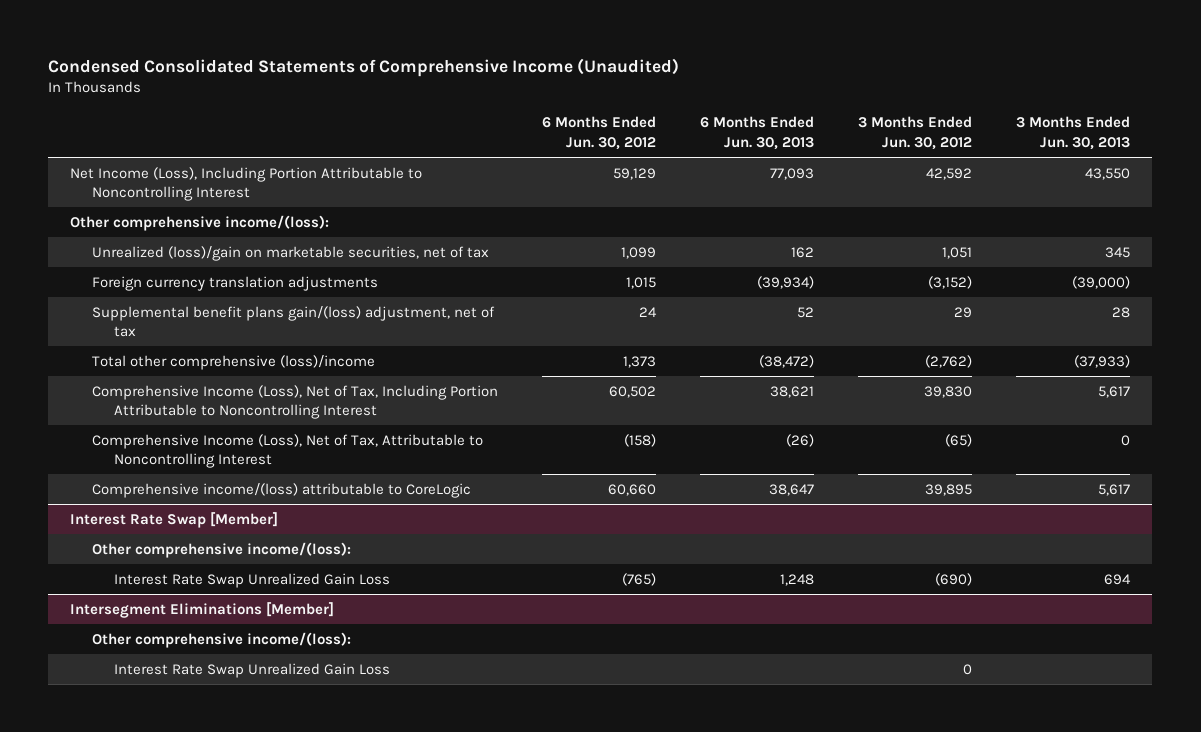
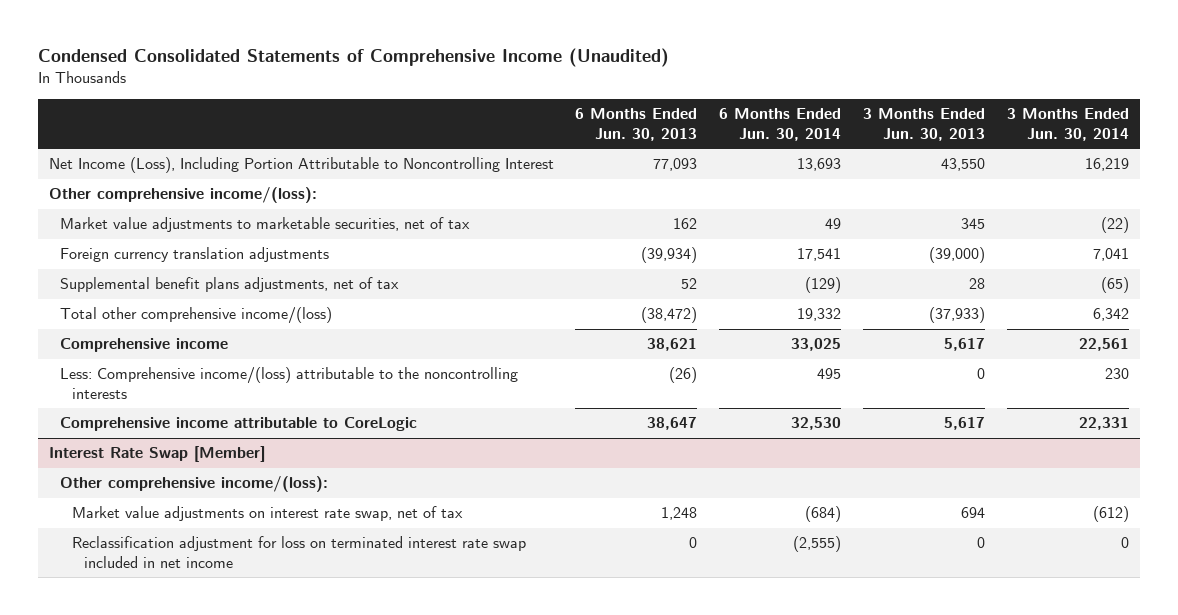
- | 6 Months Ended Jun. 30, 2012 | 6 Months Ended Jun. 30, 2013 | 3 Months Ended Jun. 30, 2012 | 3 Months Ended Jun. 30, 2013
+ | 6 Months Ended Jun. 30, 2013 | 6 Months Ended Jun. 30, 2014 | 3 Months Ended Jun. 30, 2013 | 3 Months Ended Jun. 30, 2014
- Unrealized (loss)/gain on marketable securities, net of tax | 1,099 | 162 | 1,051 | 345
+ Market value adjustments to marketable securities, net of tax | 162 | 49 | 345 | (22)
- Supplemental benefit plans gain/(loss) adjustment, net of tax | 24 | 52 | 29 | 28
- Total other comprehensive (loss)/income | 1,373 | (38,472) | (2,762) | (37,933)
- Comprehensive Income (Loss), Net of Tax, Including Portion Attributable to Noncontrolling Interest | 60,502 | 38,621 | 39,830 | 5,617
- Comprehensive Income (Loss), Net of Tax, Attributable to Noncontrolling Interest | (158) | (26) | (65) | 0
- Comprehensive income/(loss) attributable to CoreLogic | 60,660 | 38,647 | 39,895 | 5,617
+ Supplemental benefit plans adjustments, net of tax | 52 | (129) | 28 | (65)
+ Total other comprehensive income/(loss) | (38,472) | 19,332 | (37,933) | 6,342
+ Comprehensive income | 38,621 | 33,025 | 5,617 | 22,561
+ Less: Comprehensive income/(loss) attributable to the noncontrolling interests | (26) | 495 | 0 | 230
+ Comprehensive income attributable to CoreLogic | 38,647 | 32,530 | 5,617 | 22,331
@ Interest Rate Swap [Member]
- Interest Rate Swap Unrealized Gain Loss | (765) | 1,248 | (690) | 694
- Intersegment Eliminations [Member]
- Other comprehensive income/(loss):
- Interest Rate Swap Unrealized Gain Loss | | | 0 |
@ Interest Rate Swap [Member]
+ Market value adjustments on interest rate swap, net of tax | 1,248 | (684) | 694 | (612)
+ Reclassification adjustment for loss on terminated interest rate swap included in net income | 0 | (2,555) | 0 | 0

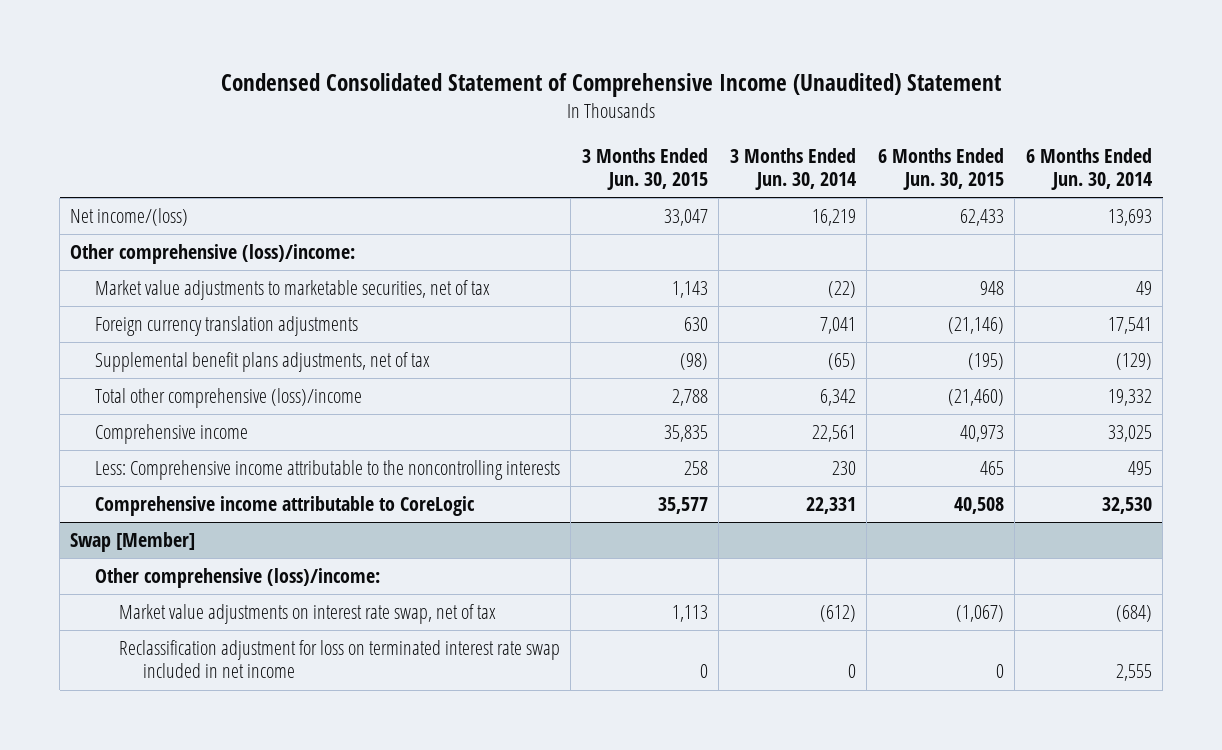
- Condensed Consolidated Statements of Comprehensive Income (Unaudited)
+ Condensed Consolidated Statement of Comprehensive Income (Unaudited) Statement
- | 6 Months Ended Jun. 30, 2013 | 6 Months Ended Jun. 30, 2014 | 3 Months Ended Jun. 30, 2013 | 3 Months Ended Jun. 30, 2014
+ | 3 Months Ended Jun. 30, 2015 | 3 Months Ended Jun. 30, 2014 | 6 Months Ended Jun. 30, 2015 | 6 Months Ended Jun. 30, 2014
- Net Income (Loss), Including Portion Attributable to Noncontrolling Interest | 77,093 | 13,693 | 43,550 | 16,219
- Other comprehensive income/(loss):
+ Net income/(loss) | 33,047 | 16,219 | 62,433 | 13,693
+ Other comprehensive (loss)/income:
- Total other comprehensive income/(loss) | (38,472) | 19,332 | (37,933) | 6,342
+ Total other comprehensive (loss)/income | 2,788 | 6,342 | (21,460) | 19,332
- Less: Comprehensive income/(loss) attributable to the noncontrolling interests | (26) | 495 | 0 | 230
+ Less: Comprehensive income attributable to the noncontrolling interests | 258 | 230 | 465 | 495
- Interest Rate Swap [Member]
- Other comprehensive income/(loss):
+ Swap [Member]
+ Other comprehensive (loss)/income:
- Reclassification adjustment for loss on terminated interest rate swap included in net income | 0 | (2,555) | 0 | 0
+ Reclassification adjustment for loss on terminated interest rate swap included in net income | 0 | 0 | 0 | 2,555

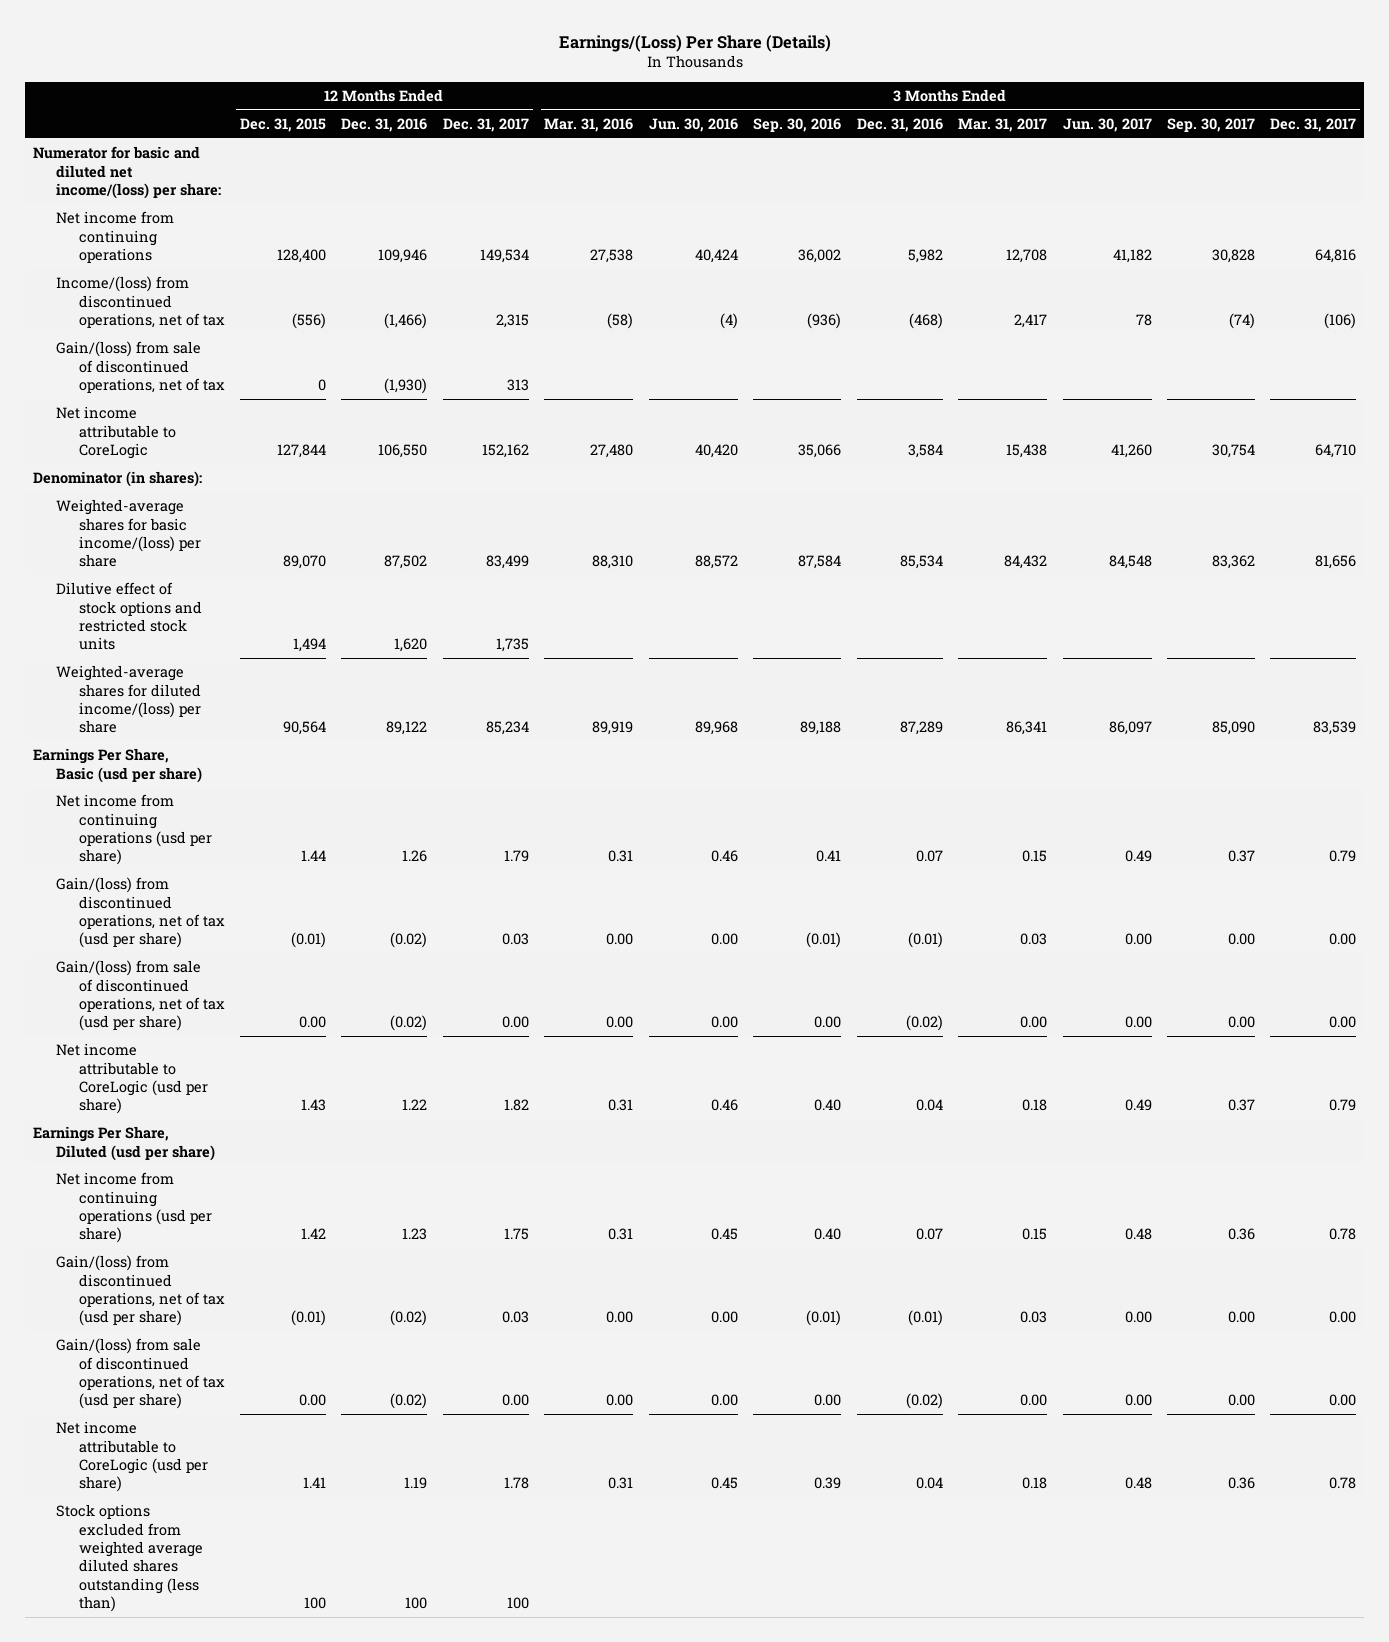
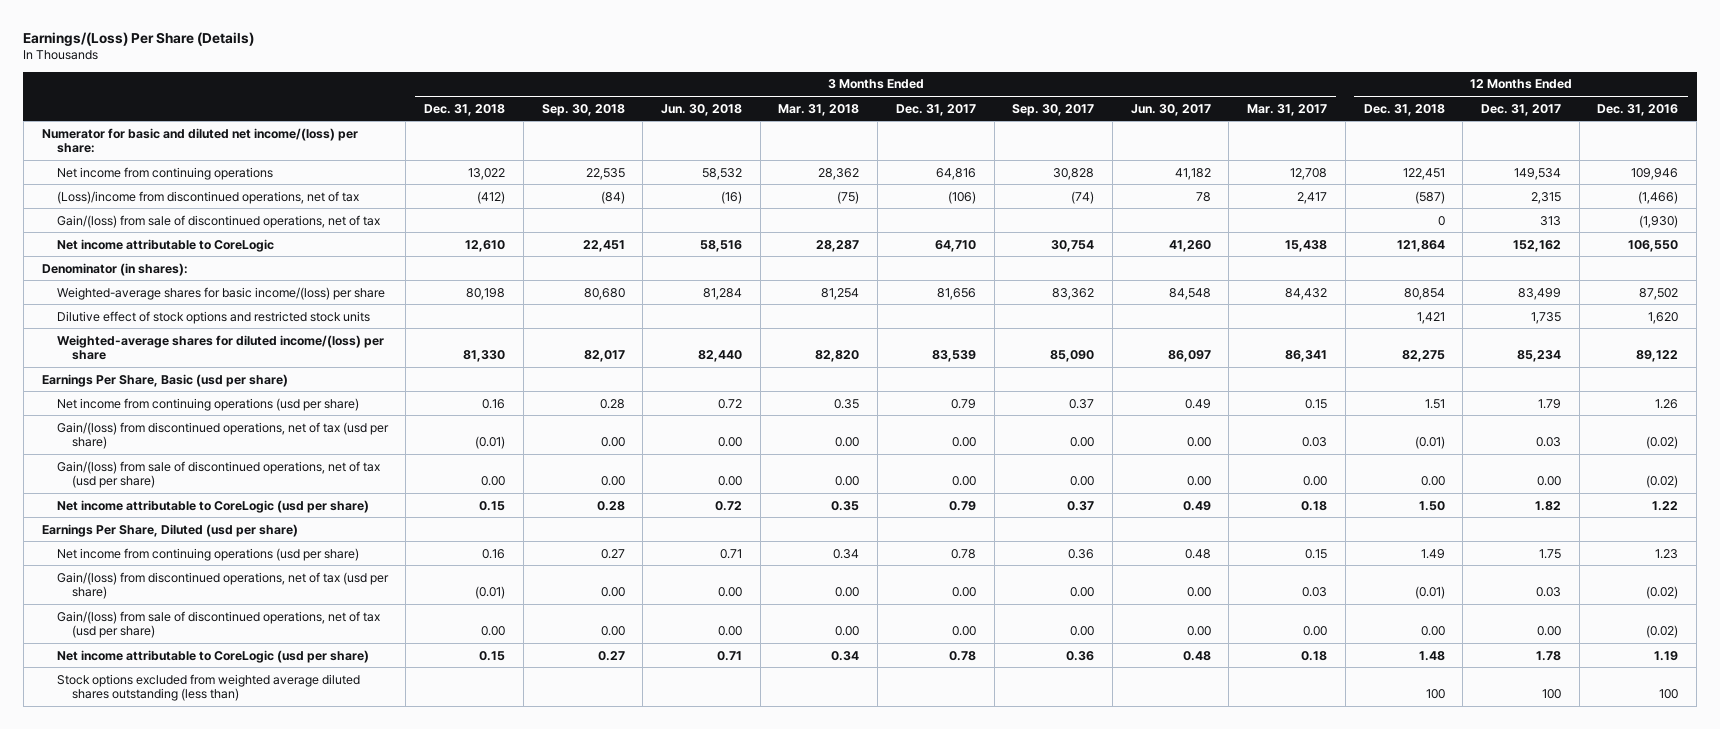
- | 12 Months Ended Dec. 31, 2015 | 12 Months Ended Dec. 31, 2016 | 12 Months Ended Dec. 31, 2017 | 3 Months Ended Mar. 31, 2016 | 3 Months Ended Jun. 30, 2016 | 3 Months Ended Sep. 30, 2016 | 3 Months Ended Dec. 31, 2016 | 3 Months Ended Mar. 31, 2017 | 3 Months Ended Jun. 30, 2017 | 3 Months Ended Sep. 30, 2017 | 3 Months Ended Dec. 31, 2017
+ | 3 Months Ended Dec. 31, 2018 | 3 Months Ended Sep. 30, 2018 | 3 Months Ended Jun. 30, 2018 | 3 Months Ended Mar. 31, 2018 | 3 Months Ended Dec. 31, 2017 | 3 Months Ended Sep. 30, 2017 | 3 Months Ended Jun. 30, 2017 | 3 Months Ended Mar. 31, 2017 | 12 Months Ended Dec. 31, 2018 | 12 Months Ended Dec. 31, 2017 | 12 Months Ended Dec. 31, 2016
- Income/(loss) from discontinued operations, net of tax | (556) | (1,466) | 2,315 | (58) | (4) | (936) | (468) | 2,417 | 78 | (74) | (106)
+ (Loss)/income from discontinued operations, net of tax | (412) | (84) | (16) | (75) | (106) | (74) | 78 | 2,417 | (587) | 2,315 | (1,466)

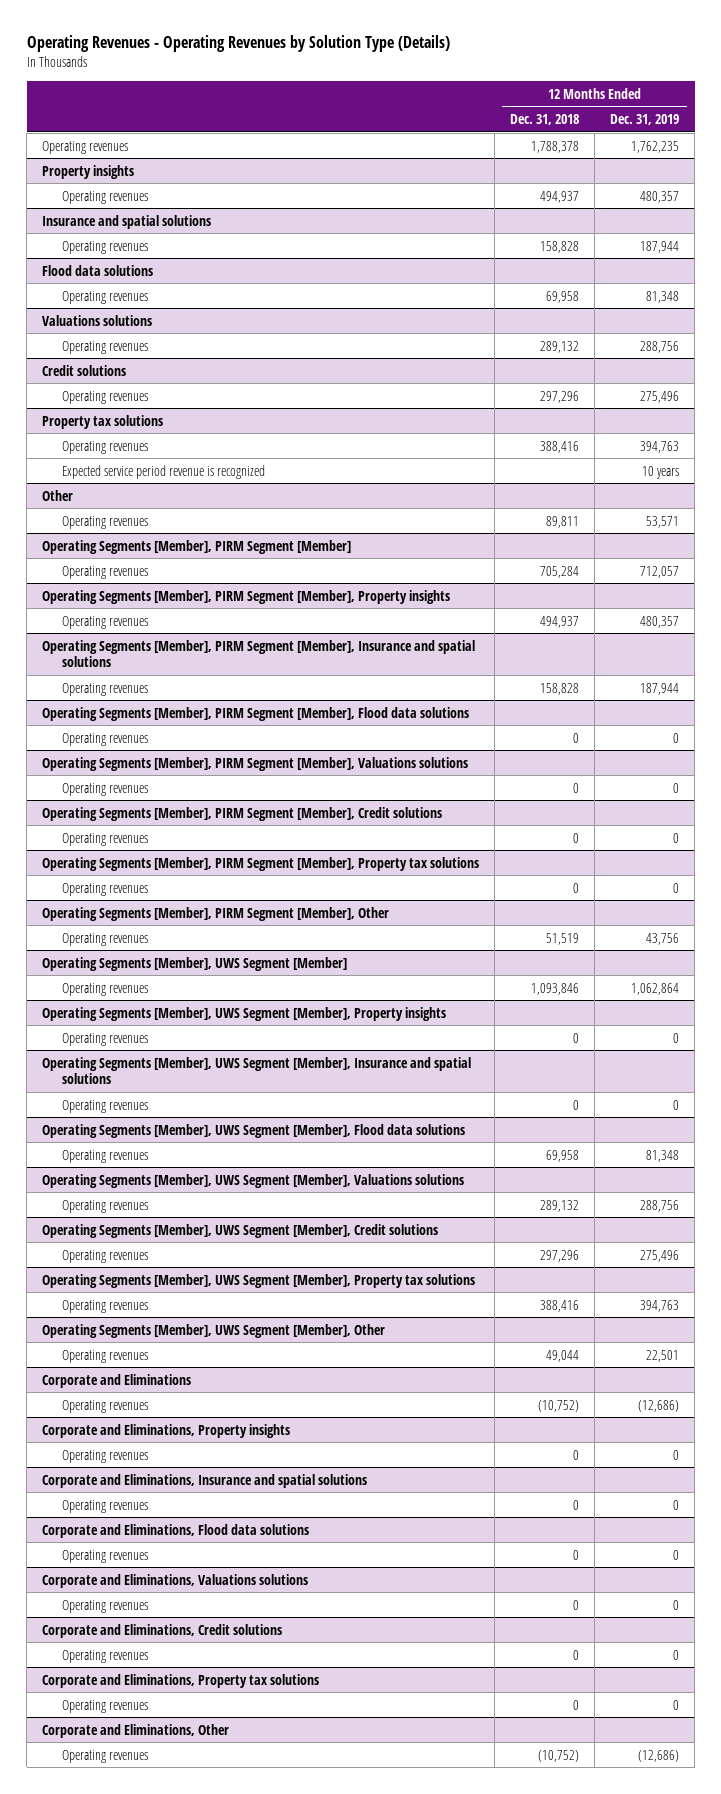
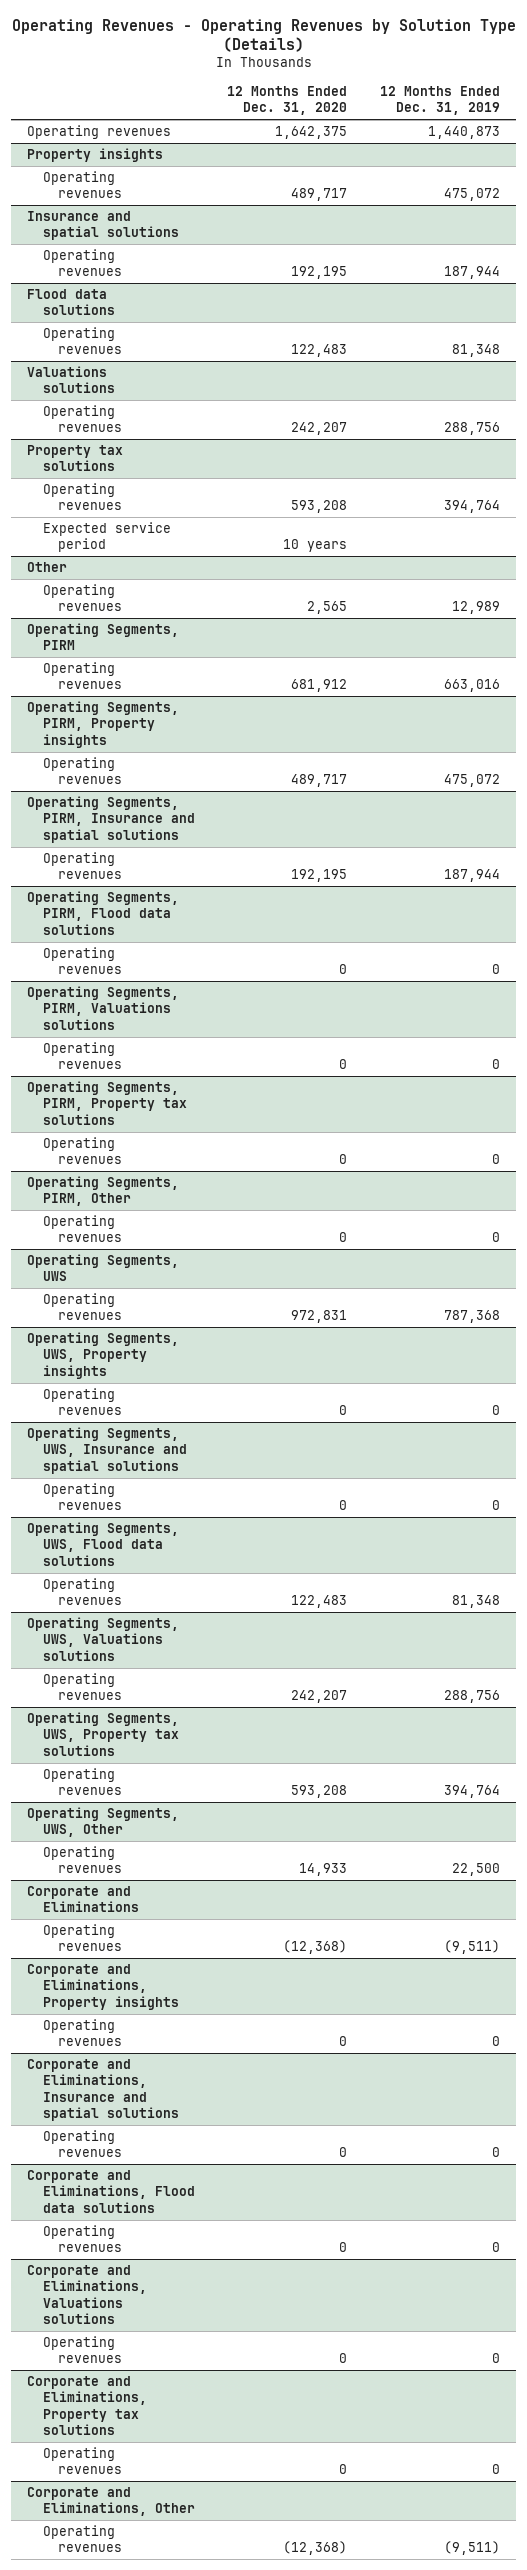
- | 12 Months Ended Dec. 31, 2018 | 12 Months Ended Dec. 31, 2019
+ | 12 Months Ended Dec. 31, 2020 | 12 Months Ended Dec. 31, 2019
- Operating revenues | 1,788,378 | 1,762,235
+ Operating revenues | 1,642,375 | 1,440,873
@ Property insights
- Operating revenues | 494,937 | 480,357
+ Operating revenues | 489,717 | 475,072
- Credit solutions
- Operating revenues | 297,296 | 275,496
@ Property tax solutions
- Operating revenues | 388,416 | 394,763
- Expected service period revenue is recognized | | 10 years
+ Operating revenues | 593,208 | 394,764
+ Expected service period | 10 years |
@ Other
- Operating revenues | 89,811 | 53,571
- Operating Segments [Member], PIRM Segment [Member]
- Operating revenues | 705,284 | 712,057
- Operating Segments [Member], PIRM Segment [Member], Property insights
- Operating revenues | 494,937 | 480,357
- Operating Segments [Member], PIRM Segment [Member], Insurance and spatial solutions
@ Other
+ Operating revenues | 2,565 | 12,989
+ Operating Segments, PIRM
+ Operating revenues | 681,912 | 663,016
+ Operating Segments, PIRM, Property insights
+ Operating revenues | 489,717 | 475,072
+ Operating Segments, PIRM, Insurance and spatial solutions
- Operating Segments [Member], PIRM Segment [Member], Flood data solutions
+ Operating Segments, PIRM, Flood data solutions
- Operating Segments [Member], PIRM Segment [Member], Valuations solutions
+ Operating Segments, PIRM, Valuations solutions
- Operating Segments [Member], PIRM Segment [Member], Credit solutions
+ Operating Segments, PIRM, Property tax solutions
- Operating Segments [Member], PIRM Segment [Member], Property tax solutions
+ Operating Segments, PIRM, Other
- Operating Segments [Member], PIRM Segment [Member], Other
- Operating revenues | 51,519 | 43,756
- Operating Segments [Member], UWS Segment [Member]
- Operating revenues | 1,093,846 | 1,062,864
- Operating Segments [Member], UWS Segment [Member], Property insights
+ Operating Segments, UWS
+ Operating revenues | 972,831 | 787,368
+ Operating Segments, UWS, Property insights
- Operating Segments [Member], UWS Segment [Member], Insurance and spatial solutions
+ Operating Segments, UWS, Insurance and spatial solutions
- Operating Segments [Member], UWS Segment [Member], Flood data solutions
+ Operating Segments, UWS, Flood data solutions
- Operating Segments [Member], UWS Segment [Member], Valuations solutions
+ Operating Segments, UWS, Valuations solutions
- Operating Segments [Member], UWS Segment [Member], Credit solutions
- Operating revenues | 297,296 | 275,496
- Operating Segments [Member], UWS Segment [Member], Property tax solutions
- Operating revenues | 388,416 | 394,763
- Operating Segments [Member], UWS Segment [Member], Other
- Operating revenues | 49,044 | 22,501
+ Operating Segments, UWS, Property tax solutions
+ Operating revenues | 593,208 | 394,764
+ Operating Segments, UWS, Other
+ Operating revenues | 14,933 | 22,500
@ Corporate and Eliminations
- Operating revenues | (10,752) | (12,686)
+ Operating revenues | (12,368) | (9,511)
- Corporate and Eliminations, Credit solutions
- Operating revenues | 0 | 0
@ Corporate and Eliminations, Other
- Operating revenues | (10,752) | (12,686)
+ Operating revenues | (12,368) | (9,511)

